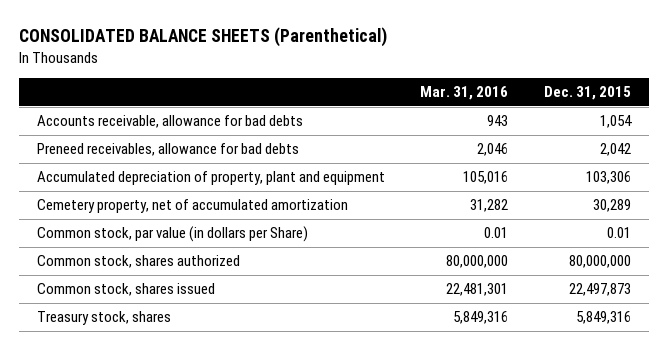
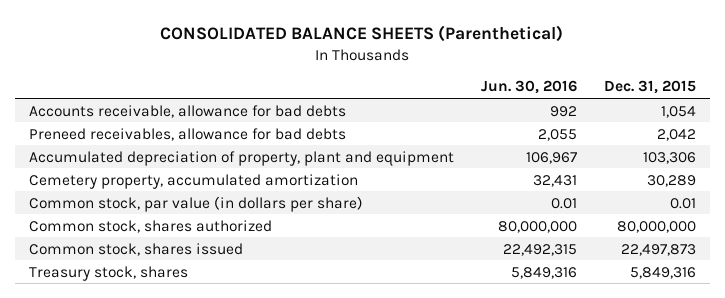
- | Mar. 31, 2016 | Dec. 31, 2015
+ | Jun. 30, 2016 | Dec. 31, 2015
- Cemetery property, net of accumulated amortization | 31,282 | 30,289
- Common stock, par value (in dollars per Share) | 0.01 | 0.01
+ Cemetery property, accumulated amortization | 32,431 | 30,289
+ Common stock, par value (in dollars per share) | 0.01 | 0.01

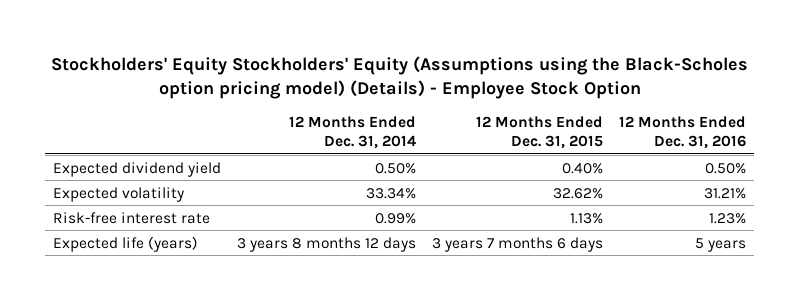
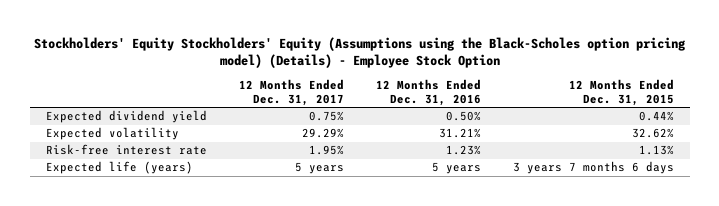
- | 12 Months Ended Dec. 31, 2014 | 12 Months Ended Dec. 31, 2015 | 12 Months Ended Dec. 31, 2016
+ | 12 Months Ended Dec. 31, 2017 | 12 Months Ended Dec. 31, 2016 | 12 Months Ended Dec. 31, 2015
- Expected dividend yield | 0.50% | 0.40% | 0.50%
+ Expected dividend yield | 0.75% | 0.50% | 0.44%

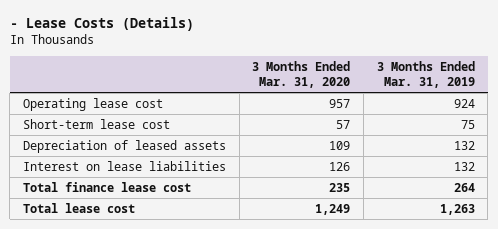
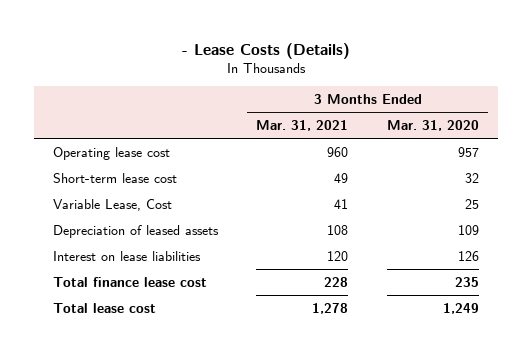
- | 3 Months Ended Mar. 31, 2020 | 3 Months Ended Mar. 31, 2019
+ | 3 Months Ended Mar. 31, 2021 | 3 Months Ended Mar. 31, 2020
- Short-term lease cost | 57 | 75
+ Short-term lease cost | 49 | 32
+ Variable Lease, Cost | 41 | 25

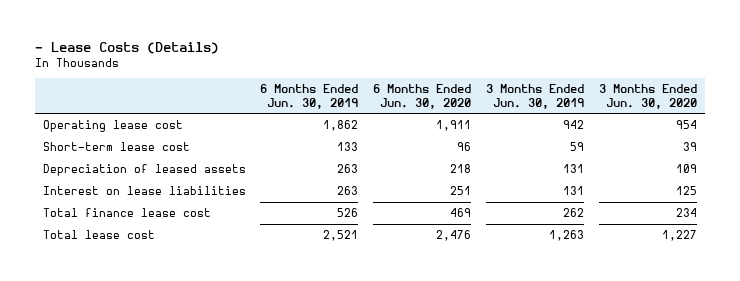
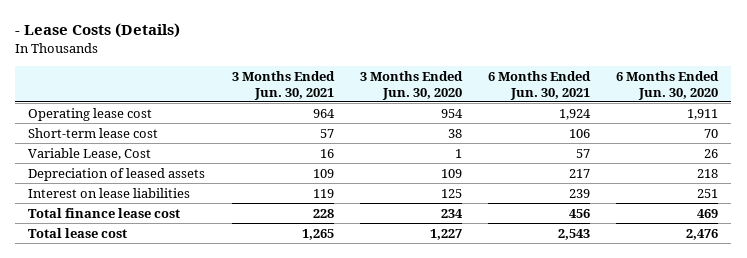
- | 6 Months Ended Jun. 30, 2019 | 6 Months Ended Jun. 30, 2020 | 3 Months Ended Jun. 30, 2019 | 3 Months Ended Jun. 30, 2020
+ | 3 Months Ended Jun. 30, 2021 | 3 Months Ended Jun. 30, 2020 | 6 Months Ended Jun. 30, 2021 | 6 Months Ended Jun. 30, 2020
- Short-term lease cost | 133 | 96 | 59 | 39
+ Short-term lease cost | 57 | 38 | 106 | 70
+ Variable Lease, Cost | 16 | 1 | 57 | 26

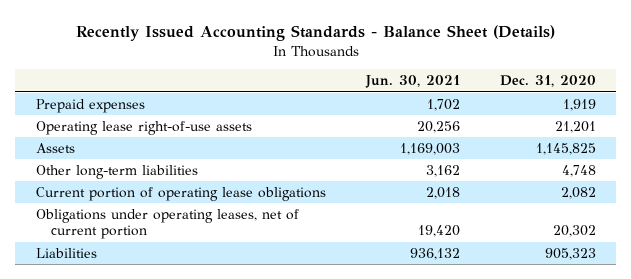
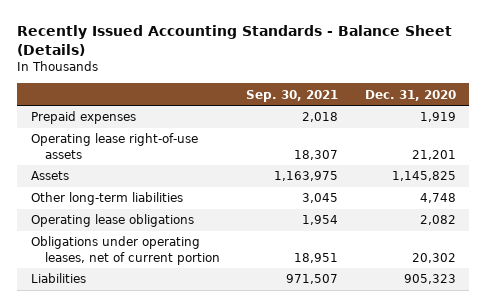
- | Jun. 30, 2021 | Dec. 31, 2020
+ | Sep. 30, 2021 | Dec. 31, 2020
- Current portion of operating lease obligations | 2,018 | 2,082
+ Operating lease obligations | 1,954 | 2,082

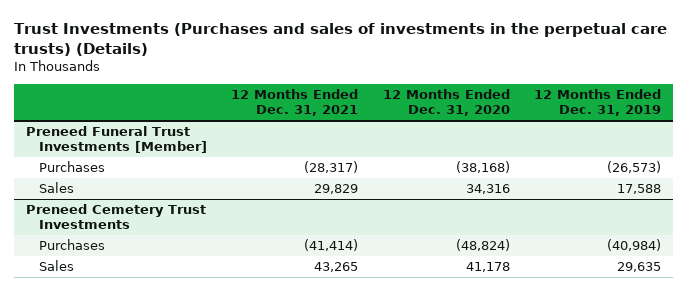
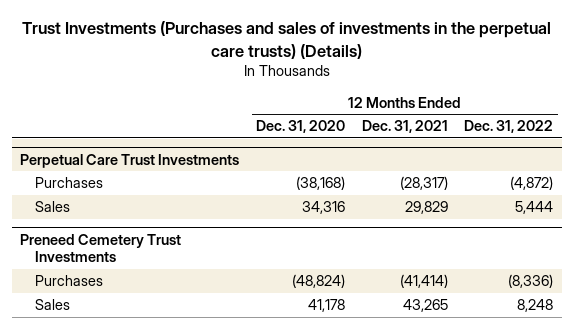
- | 12 Months Ended Dec. 31, 2021 | 12 Months Ended Dec. 31, 2020 | 12 Months Ended Dec. 31, 2019
+ | 12 Months Ended Dec. 31, 2020 | 12 Months Ended Dec. 31, 2021 | 12 Months Ended Dec. 31, 2022
- Preneed Funeral Trust Investments [Member]
+ Perpetual Care Trust Investments

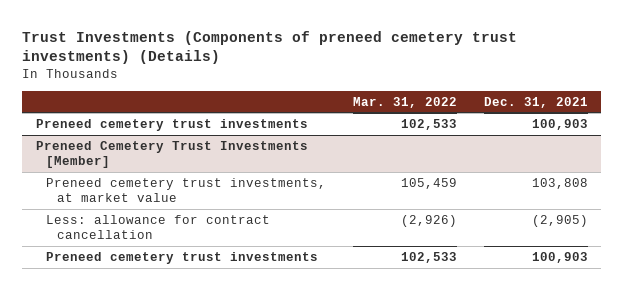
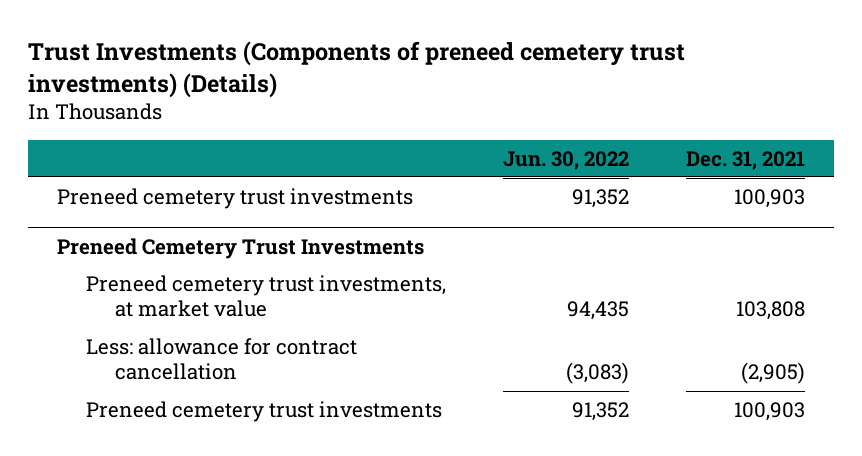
- | Mar. 31, 2022 | Dec. 31, 2021
+ | Jun. 30, 2022 | Dec. 31, 2021
- Preneed Cemetery Trust Investments [Member]
+ Preneed Cemetery Trust Investments

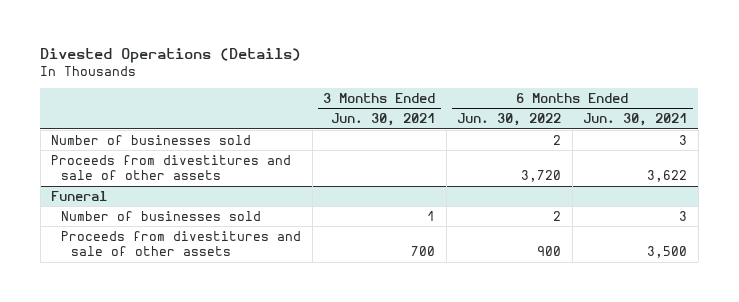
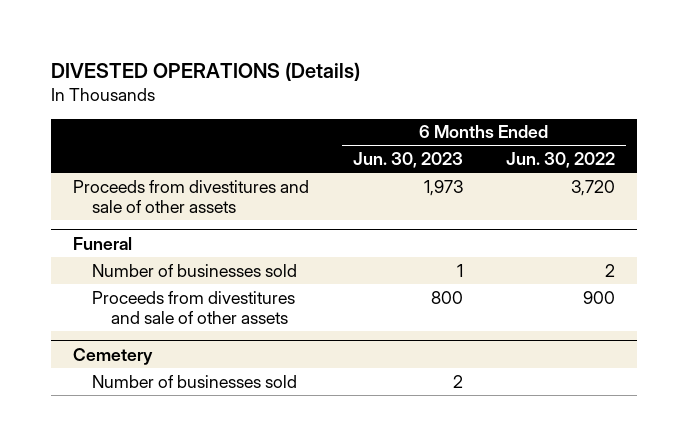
- Divested Operations (Details)
+ DIVESTED OPERATIONS (Details)
- | 3 Months Ended Jun. 30, 2021 | 6 Months Ended Jun. 30, 2022 | 6 Months Ended Jun. 30, 2021
+ | 6 Months Ended Jun. 30, 2023 | 6 Months Ended Jun. 30, 2022
- Number of businesses sold | | 2 | 3
+ Cemetery
+ Number of businesses sold | 2 |

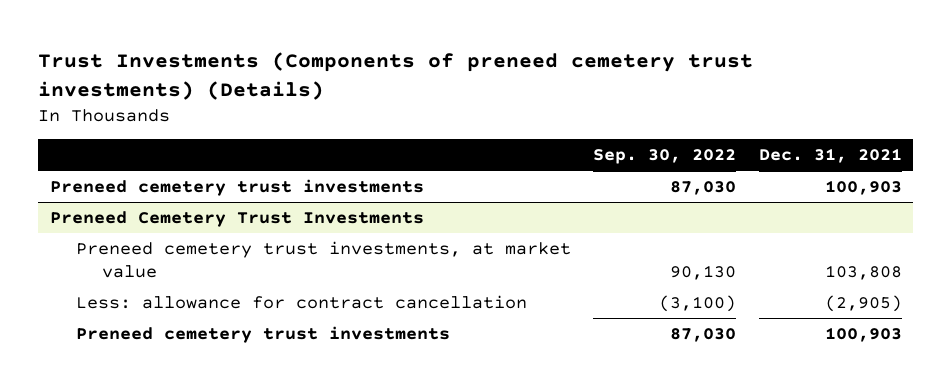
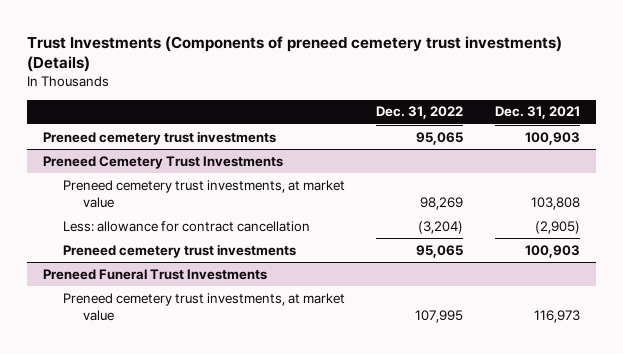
- | Sep. 30, 2022 | Dec. 31, 2021
+ | Dec. 31, 2022 | Dec. 31, 2021
+ Preneed Funeral Trust Investments
+ Preneed cemetery trust investments, at market value | 107,995 | 116,973

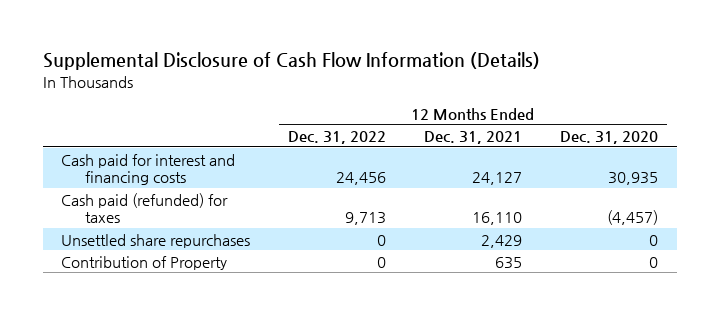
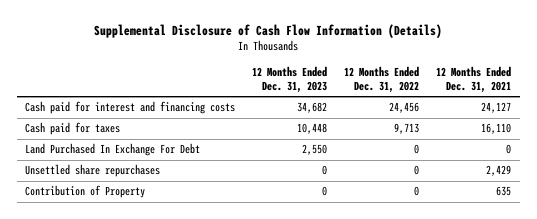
- | 12 Months Ended Dec. 31, 2022 | 12 Months Ended Dec. 31, 2021 | 12 Months Ended Dec. 31, 2020
+ | 12 Months Ended Dec. 31, 2023 | 12 Months Ended Dec. 31, 2022 | 12 Months Ended Dec. 31, 2021
- Cash paid (refunded) for taxes | 9,713 | 16,110 | (4,457)
+ Cash paid for taxes | 10,448 | 9,713 | 16,110
+ Land Purchased In Exchange For Debt | 2,550 | 0 | 0

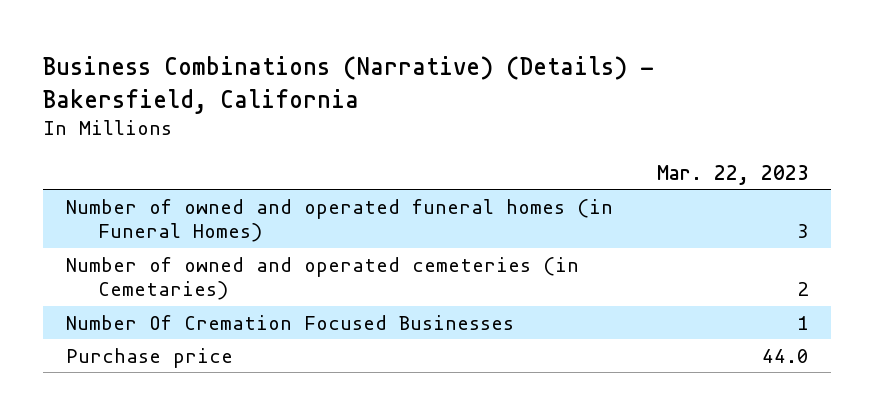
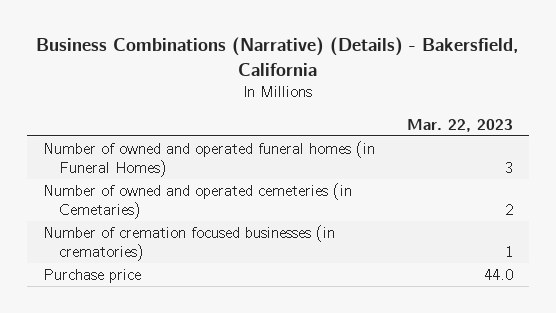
- Number Of Cremation Focused Businesses | 1
+ Number of cremation focused businesses (in crematories) | 1

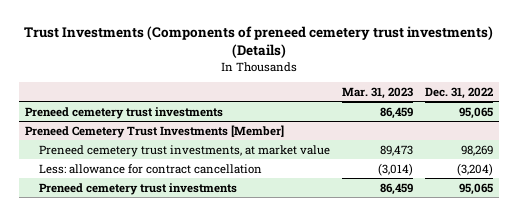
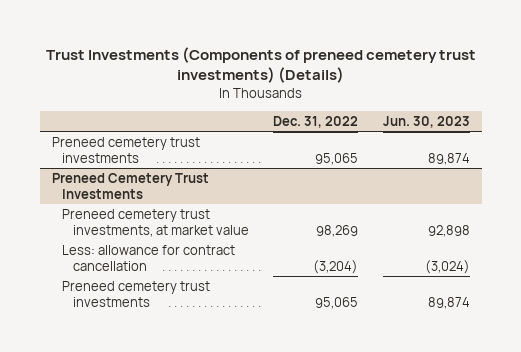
- | Mar. 31, 2023 | Dec. 31, 2022
+ | Dec. 31, 2022 | Jun. 30, 2023
- Preneed Cemetery Trust Investments [Member]
+ Preneed Cemetery Trust Investments

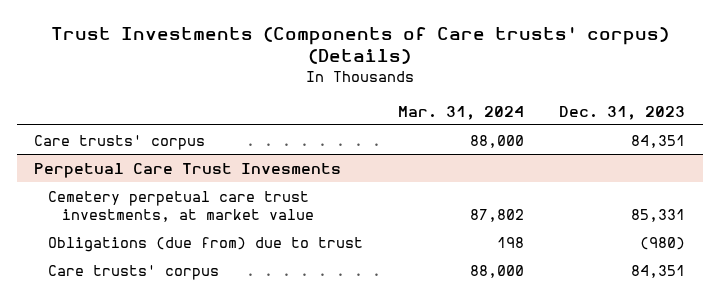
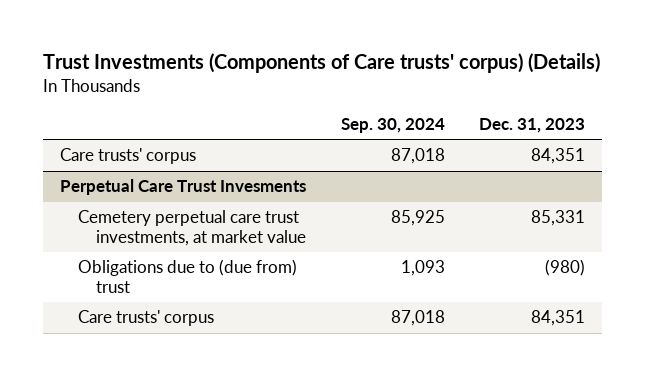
- | Mar. 31, 2024 | Dec. 31, 2023
+ | Sep. 30, 2024 | Dec. 31, 2023
@ Perpetual Care Trust Invesments
- Obligations (due from) due to trust | 198 | (980)
+ Obligations due to (due from) trust | 1,093 | (980)

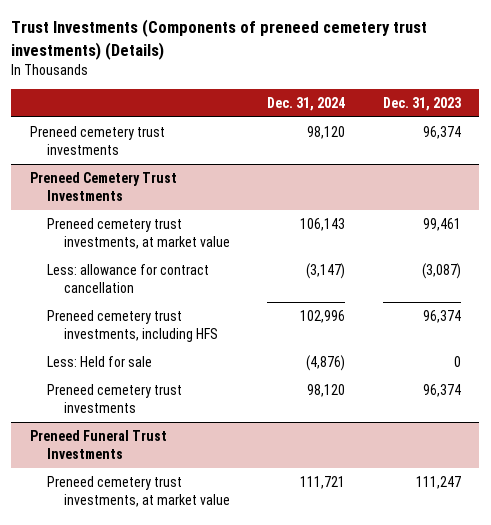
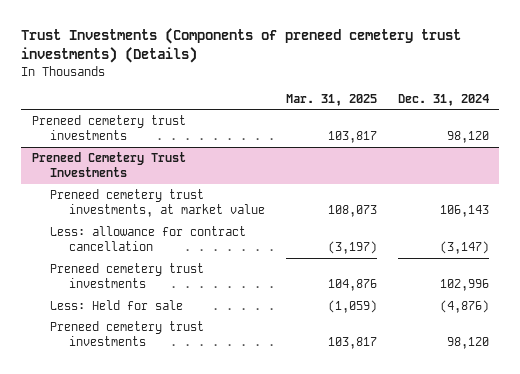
- | Dec. 31, 2024 | Dec. 31, 2023
+ | Mar. 31, 2025 | Dec. 31, 2024
@ Preneed Cemetery Trust Investments
- Preneed cemetery trust investments, including HFS | 102,996 | 96,374
+ Preneed cemetery trust investments | 104,876 | 102,996
- Preneed Funeral Trust Investments
- Preneed cemetery trust investments, at market value | 111,721 | 111,247

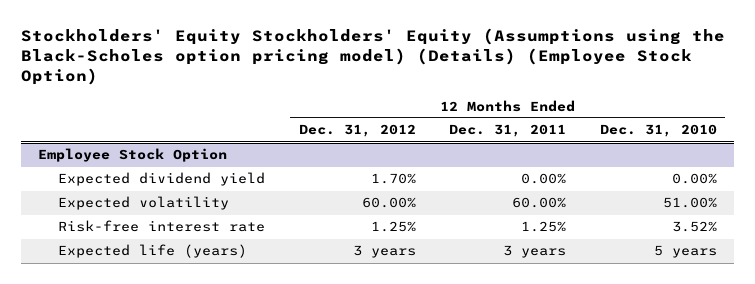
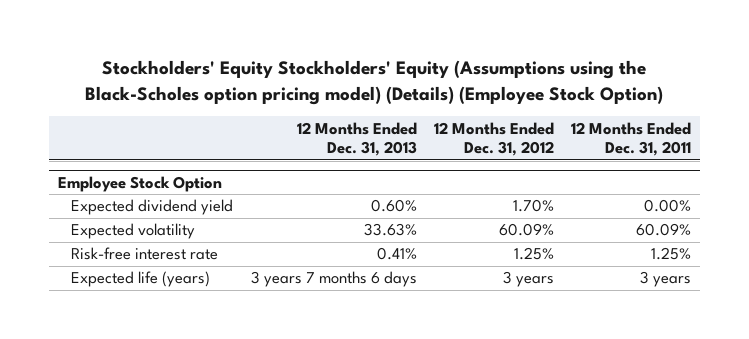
- | 12 Months Ended Dec. 31, 2012 | 12 Months Ended Dec. 31, 2011 | 12 Months Ended Dec. 31, 2010
+ | 12 Months Ended Dec. 31, 2013 | 12 Months Ended Dec. 31, 2012 | 12 Months Ended Dec. 31, 2011
@ Employee Stock Option
- Expected volatility | 60.00% | 60.00% | 51.00%
+ Expected volatility | 33.63% | 60.09% | 60.09%

